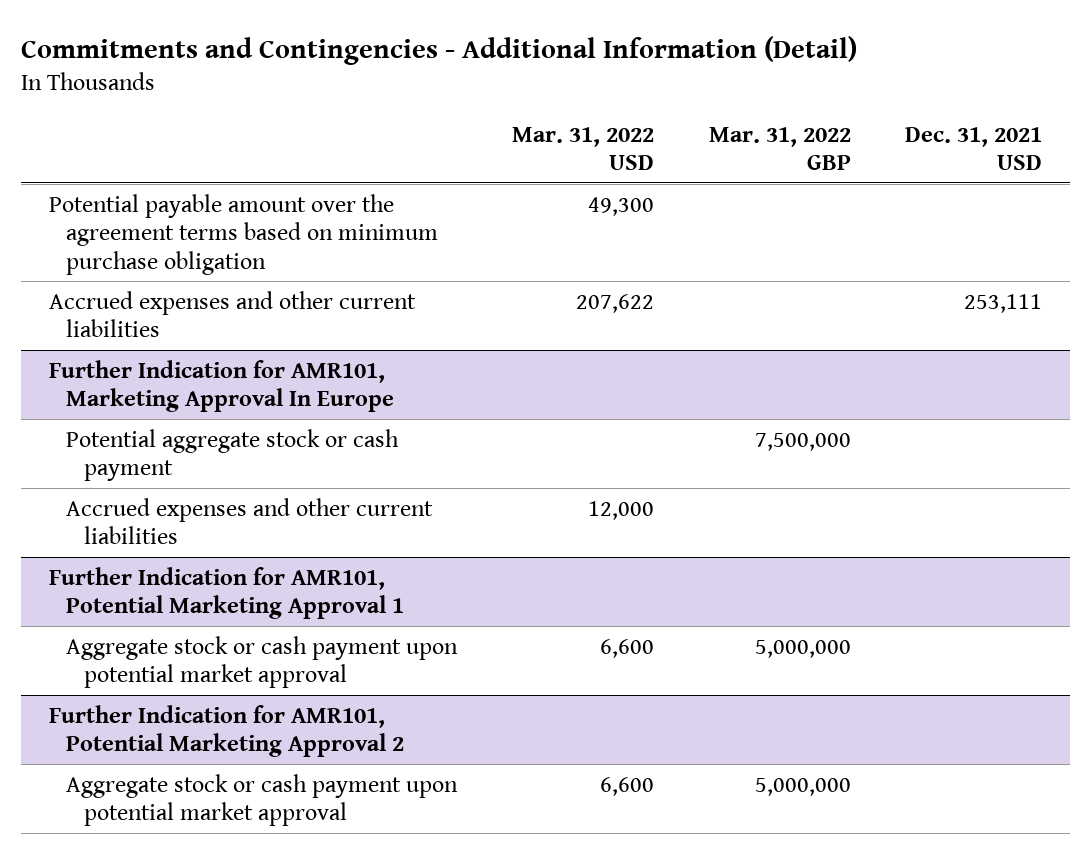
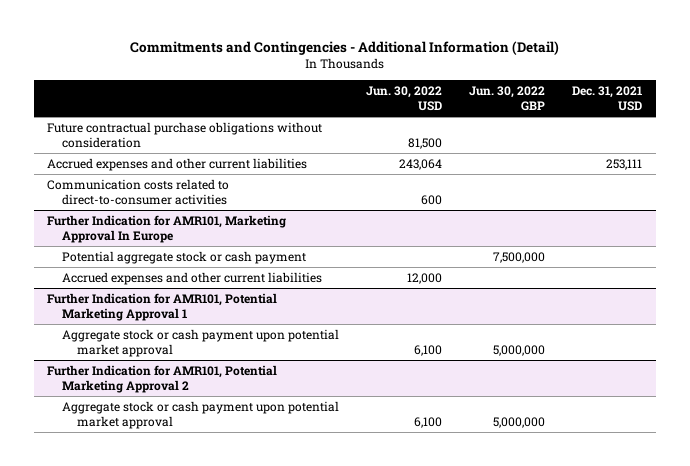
- | Mar. 31, 2022 USD | Mar. 31, 2022 GBP | Dec. 31, 2021 USD
+ | Jun. 30, 2022 USD | Jun. 30, 2022 GBP | Dec. 31, 2021 USD
- Potential payable amount over the agreement terms based on minimum purchase obligation | 49,300 | |
+ Future contractual purchase obligations without consideration | 81,500 | |
+ Communication costs related to direct-to-consumer activities | 600 | |

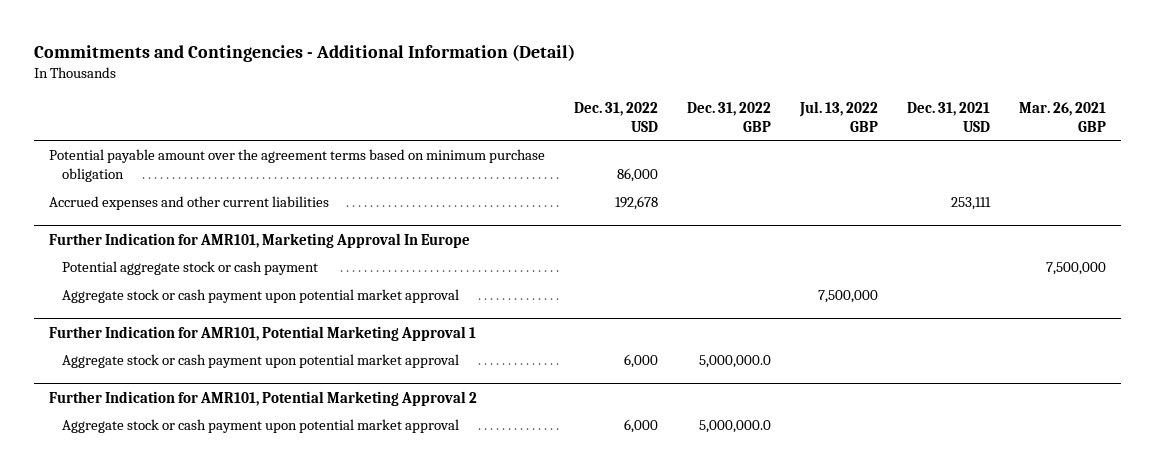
- | Jun. 30, 2022 USD | Jun. 30, 2022 GBP | Dec. 31, 2021 USD
+ | Dec. 31, 2022 USD | Dec. 31, 2022 GBP | Jul. 13, 2022 GBP | Dec. 31, 2021 USD | Mar. 26, 2021 GBP
- Future contractual purchase obligations without consideration | 81,500 | |
+ Potential payable amount over the agreement terms based on minimum purchase obligation | 86,000 | | | |
- Communication costs related to direct-to-consumer activities | 600 | |
@ Further Indication for AMR101, Marketing Approval In Europe
- Accrued expenses and other current liabilities | 12,000 | |
+ Aggregate stock or cash payment upon potential market approval | | | 7,500,000 | |

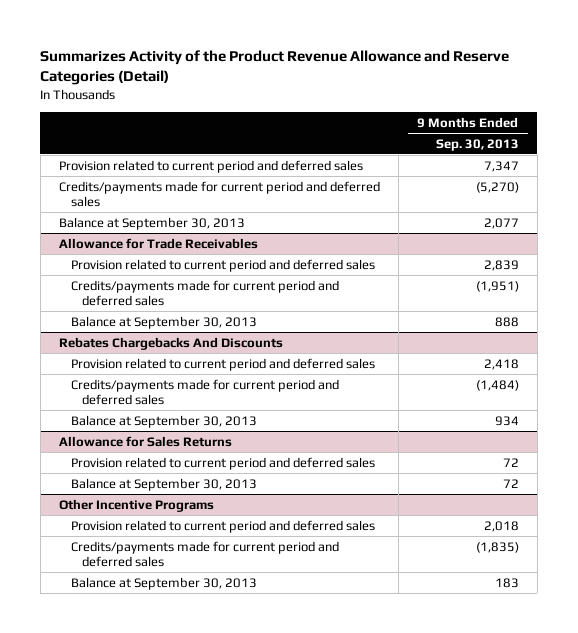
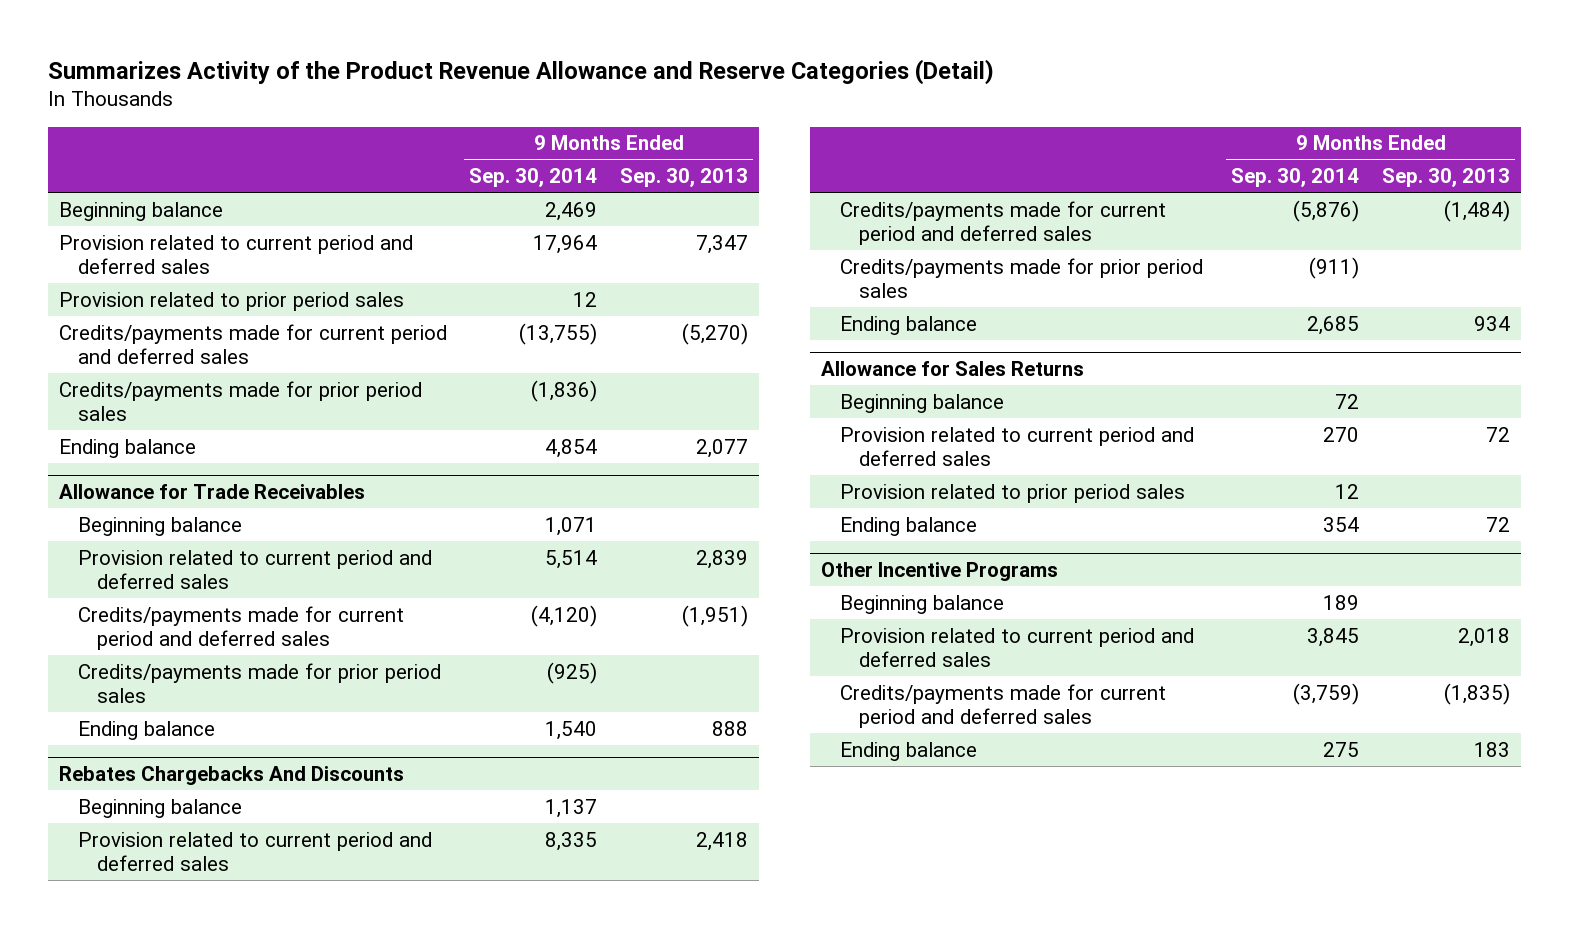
- | 9 Months Ended Sep. 30, 2013
+ | 9 Months Ended Sep. 30, 2014 | 9 Months Ended Sep. 30, 2013
+ Beginning balance | 2,469 |
+ Provision related to prior period sales | 12 |
- Balance at September 30, 2013 | 2,077
+ Credits/payments made for prior period sales | (1,836) |
+ Ending balance | 4,854 | 2,077
@ Allowance for Trade Receivables
+ Beginning balance | 1,071 |
- Balance at September 30, 2013 | 888
+ Credits/payments made for prior period sales | (925) |
+ Ending balance | 1,540 | 888
@ Rebates Chargebacks And Discounts
+ Beginning balance | 1,137 |
- Balance at September 30, 2013 | 934
+ Credits/payments made for prior period sales | (911) |
+ Ending balance | 2,685 | 934
@ Allowance for Sales Returns
+ Beginning balance | 72 |
- Balance at September 30, 2013 | 72
+ Provision related to prior period sales | 12 |
+ Ending balance | 354 | 72
@ Other Incentive Programs
+ Beginning balance | 189 |
- Balance at September 30, 2013 | 183
+ Ending balance | 275 | 183

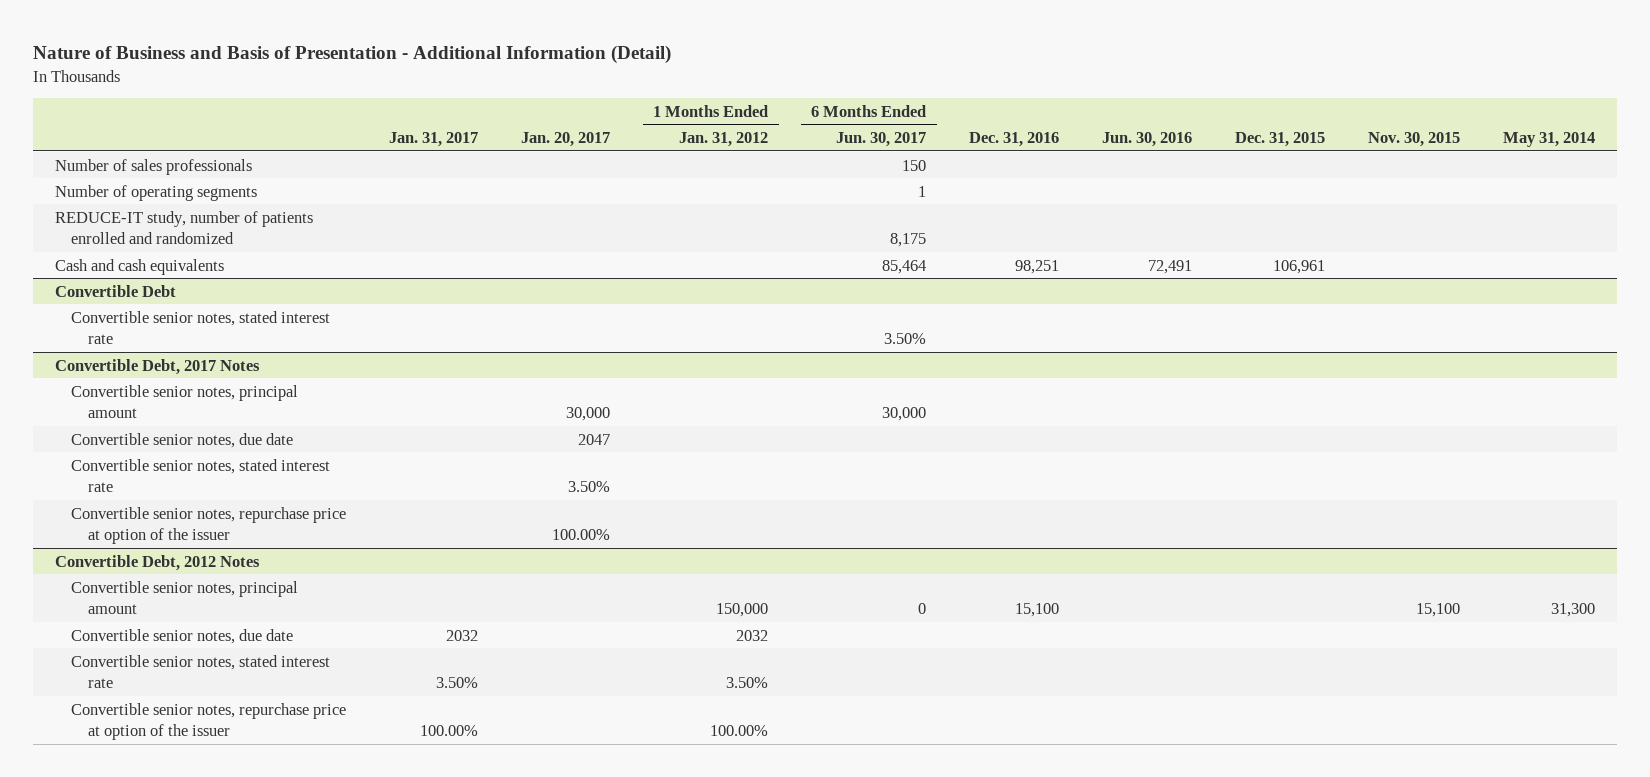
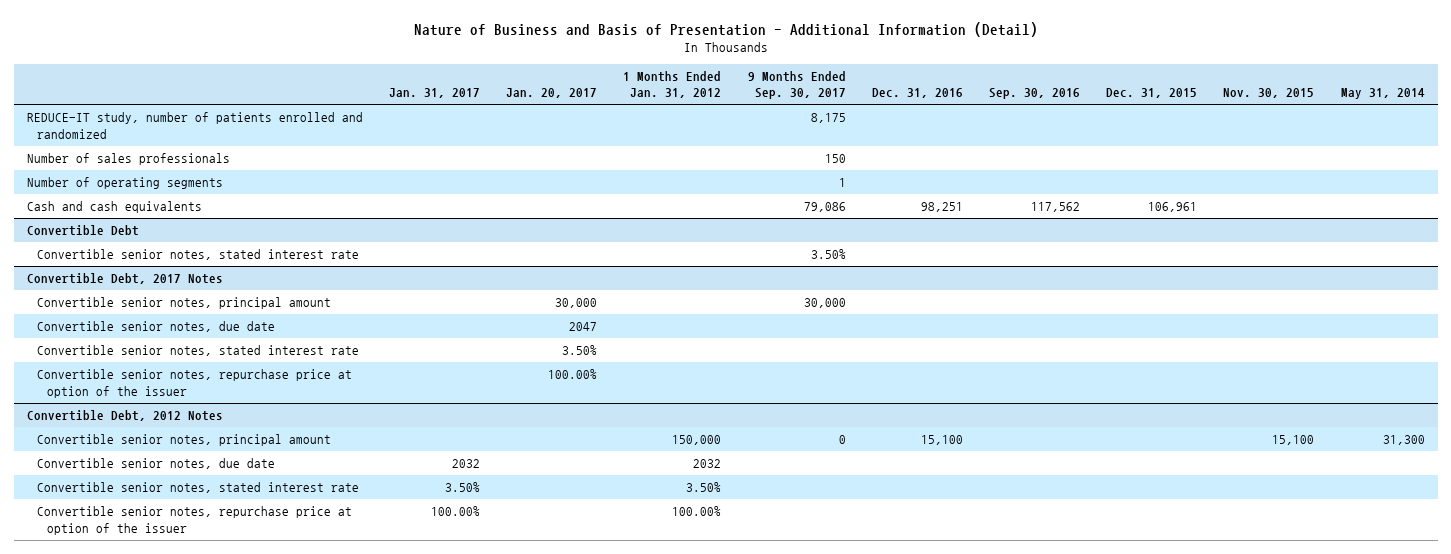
- | Jan. 31, 2017 | Jan. 20, 2017 | 1 Months Ended Jan. 31, 2012 | 6 Months Ended Jun. 30, 2017 | Dec. 31, 2016 | Jun. 30, 2016 | Dec. 31, 2015 | Nov. 30, 2015 | May 31, 2014
+ | Jan. 31, 2017 | Jan. 20, 2017 | 1 Months Ended Jan. 31, 2012 | 9 Months Ended Sep. 30, 2017 | Dec. 31, 2016 | Sep. 30, 2016 | Dec. 31, 2015 | Nov. 30, 2015 | May 31, 2014
moved up: REDUCE-IT study, number of patients enrolled and randomized | | | | 8,175 | | | | |

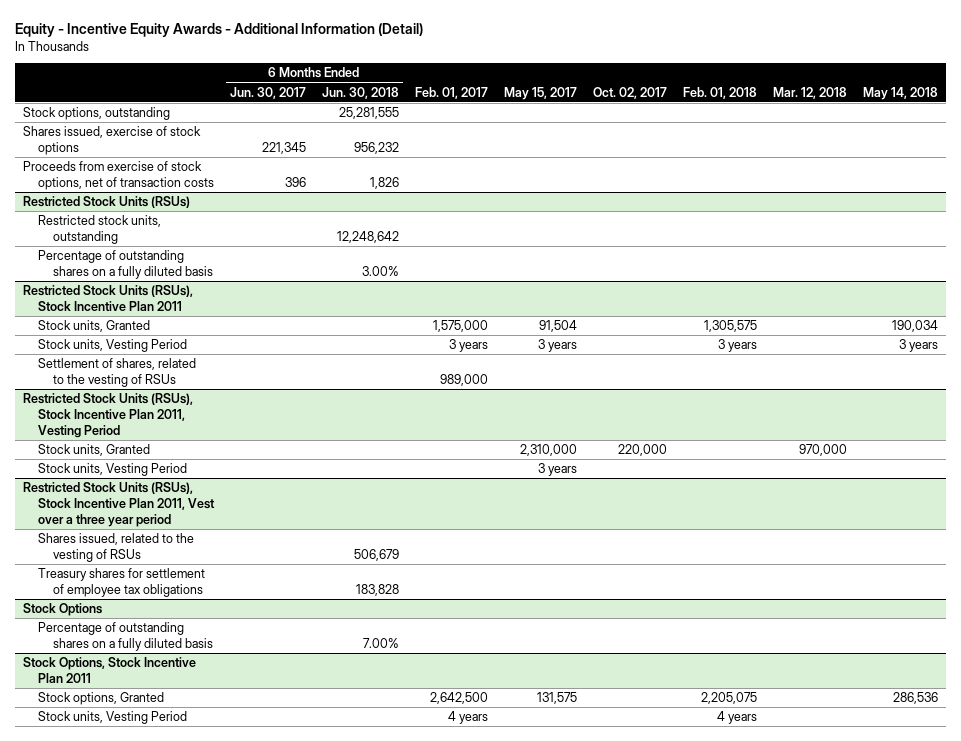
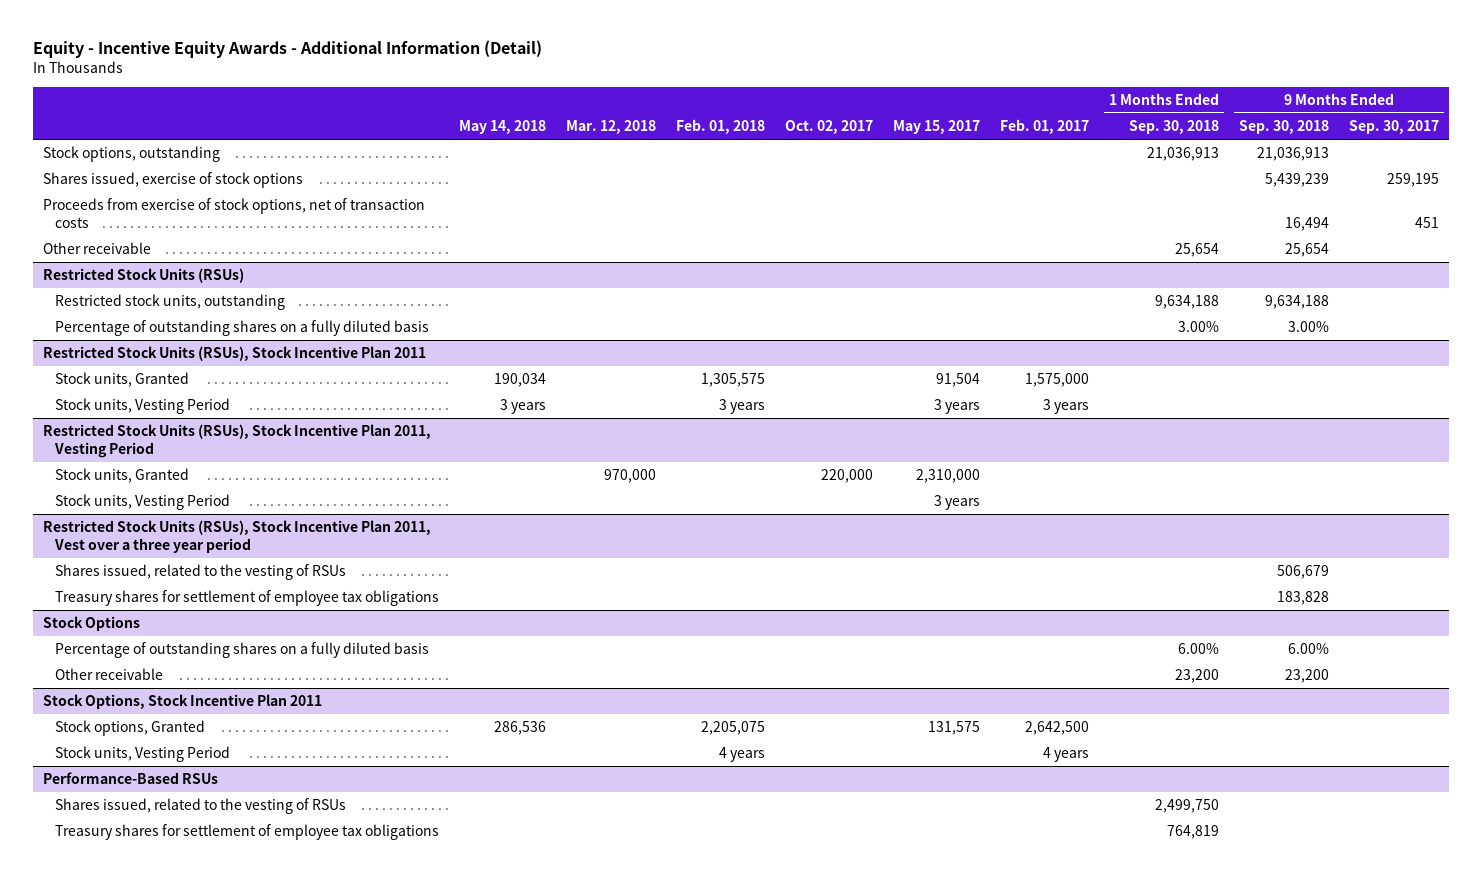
- | 6 Months Ended Jun. 30, 2017 | 6 Months Ended Jun. 30, 2018 | Feb. 01, 2017 | May 15, 2017 | Oct. 02, 2017 | Feb. 01, 2018 | Mar. 12, 2018 | May 14, 2018
+ | May 14, 2018 | Mar. 12, 2018 | Feb. 01, 2018 | Oct. 02, 2017 | May 15, 2017 | Feb. 01, 2017 | 1 Months Ended Sep. 30, 2018 | 9 Months Ended Sep. 30, 2018 | 9 Months Ended Sep. 30, 2017
+ Other receivable | | | | | | | 25,654 | 25,654 |
@ Restricted Stock Units (RSUs), Stock Incentive Plan 2011
- Settlement of shares, related to the vesting of RSUs | | | 989,000 | | | | |
@ Stock Options
+ Other receivable | | | | | | | 23,200 | 23,200 |
+ Performance-Based RSUs
+ Shares issued, related to the vesting of RSUs | | | | | | | 2,499,750 | |
+ Treasury shares for settlement of employee tax obligations | | | | | | | 764,819 | |

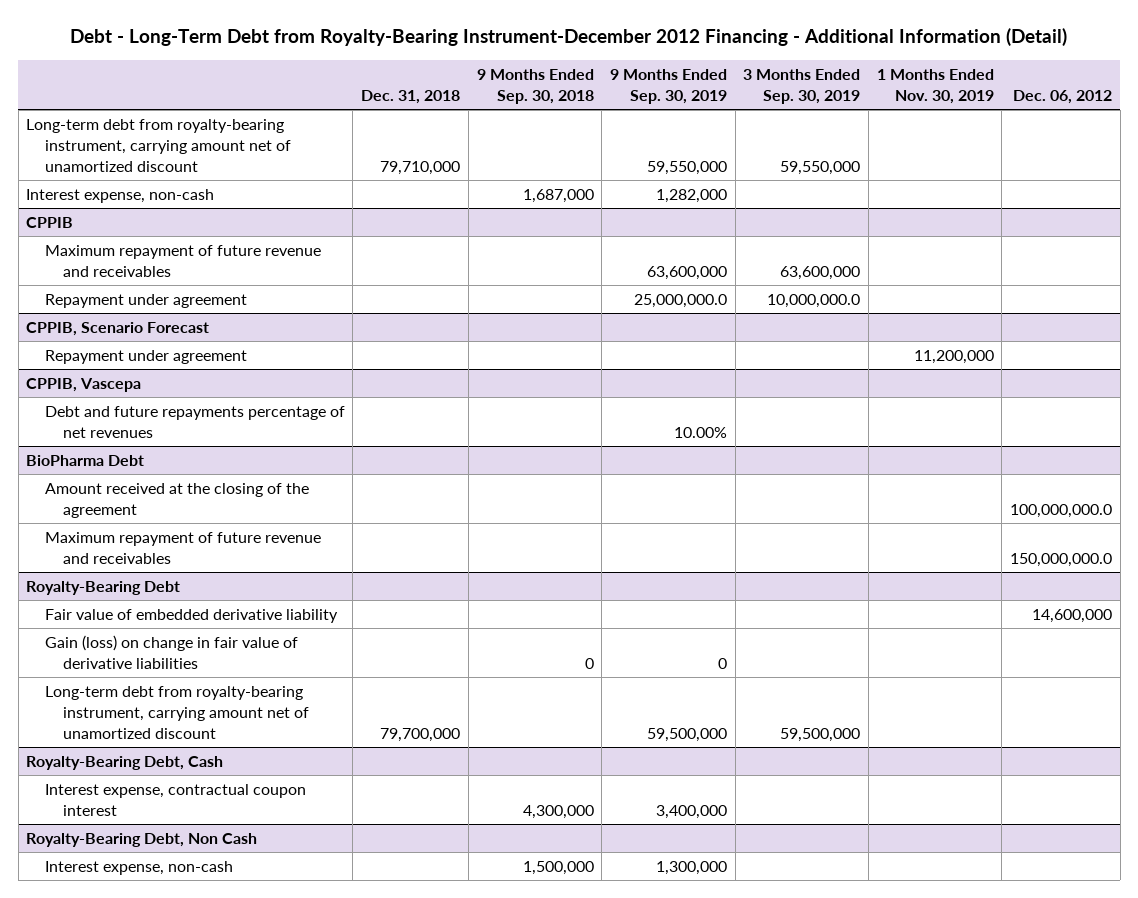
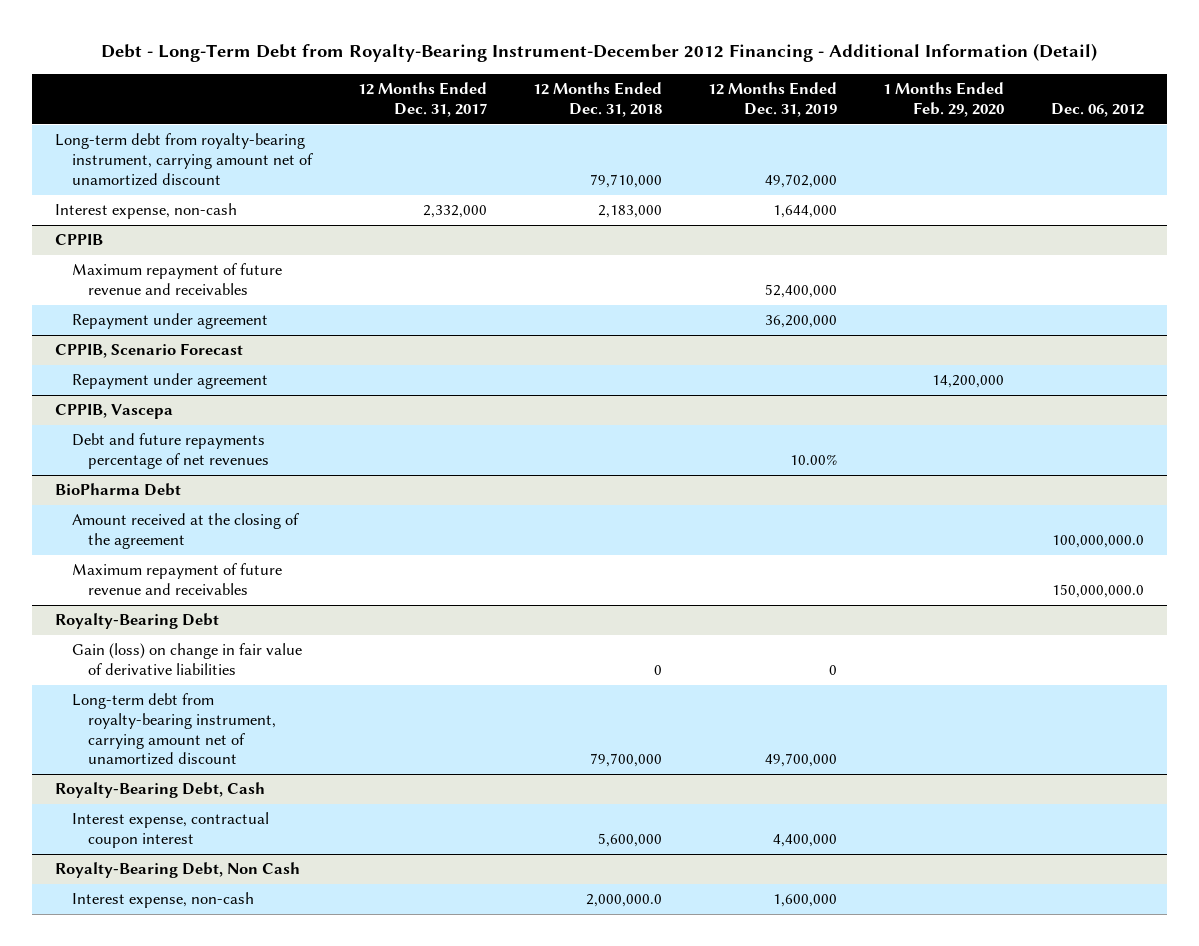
- | Dec. 31, 2018 | 9 Months Ended Sep. 30, 2018 | 9 Months Ended Sep. 30, 2019 | 3 Months Ended Sep. 30, 2019 | 1 Months Ended Nov. 30, 2019 | Dec. 06, 2012
+ | 12 Months Ended Dec. 31, 2017 | 12 Months Ended Dec. 31, 2018 | 12 Months Ended Dec. 31, 2019 | 1 Months Ended Feb. 29, 2020 | Dec. 06, 2012
@ Royalty-Bearing Debt
- Fair value of embedded derivative liability | | | | | | 14,600,000

